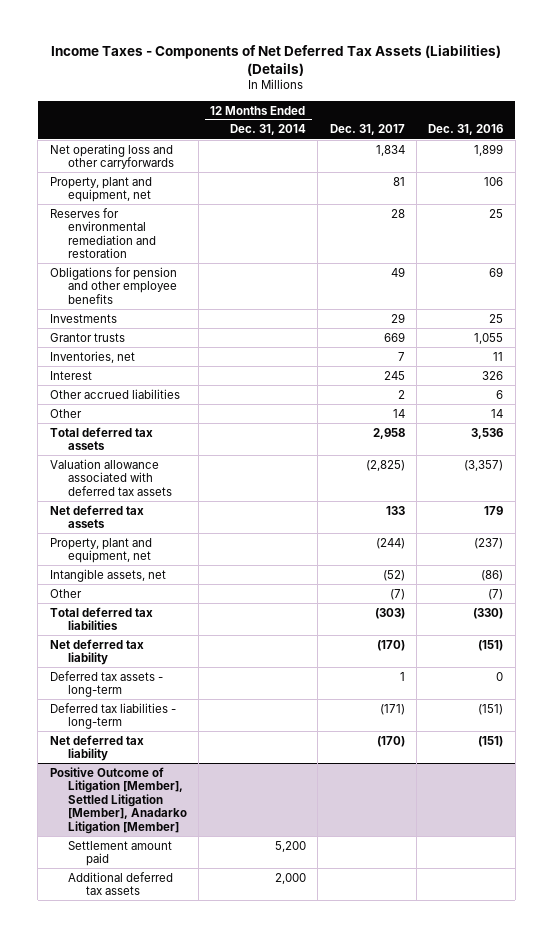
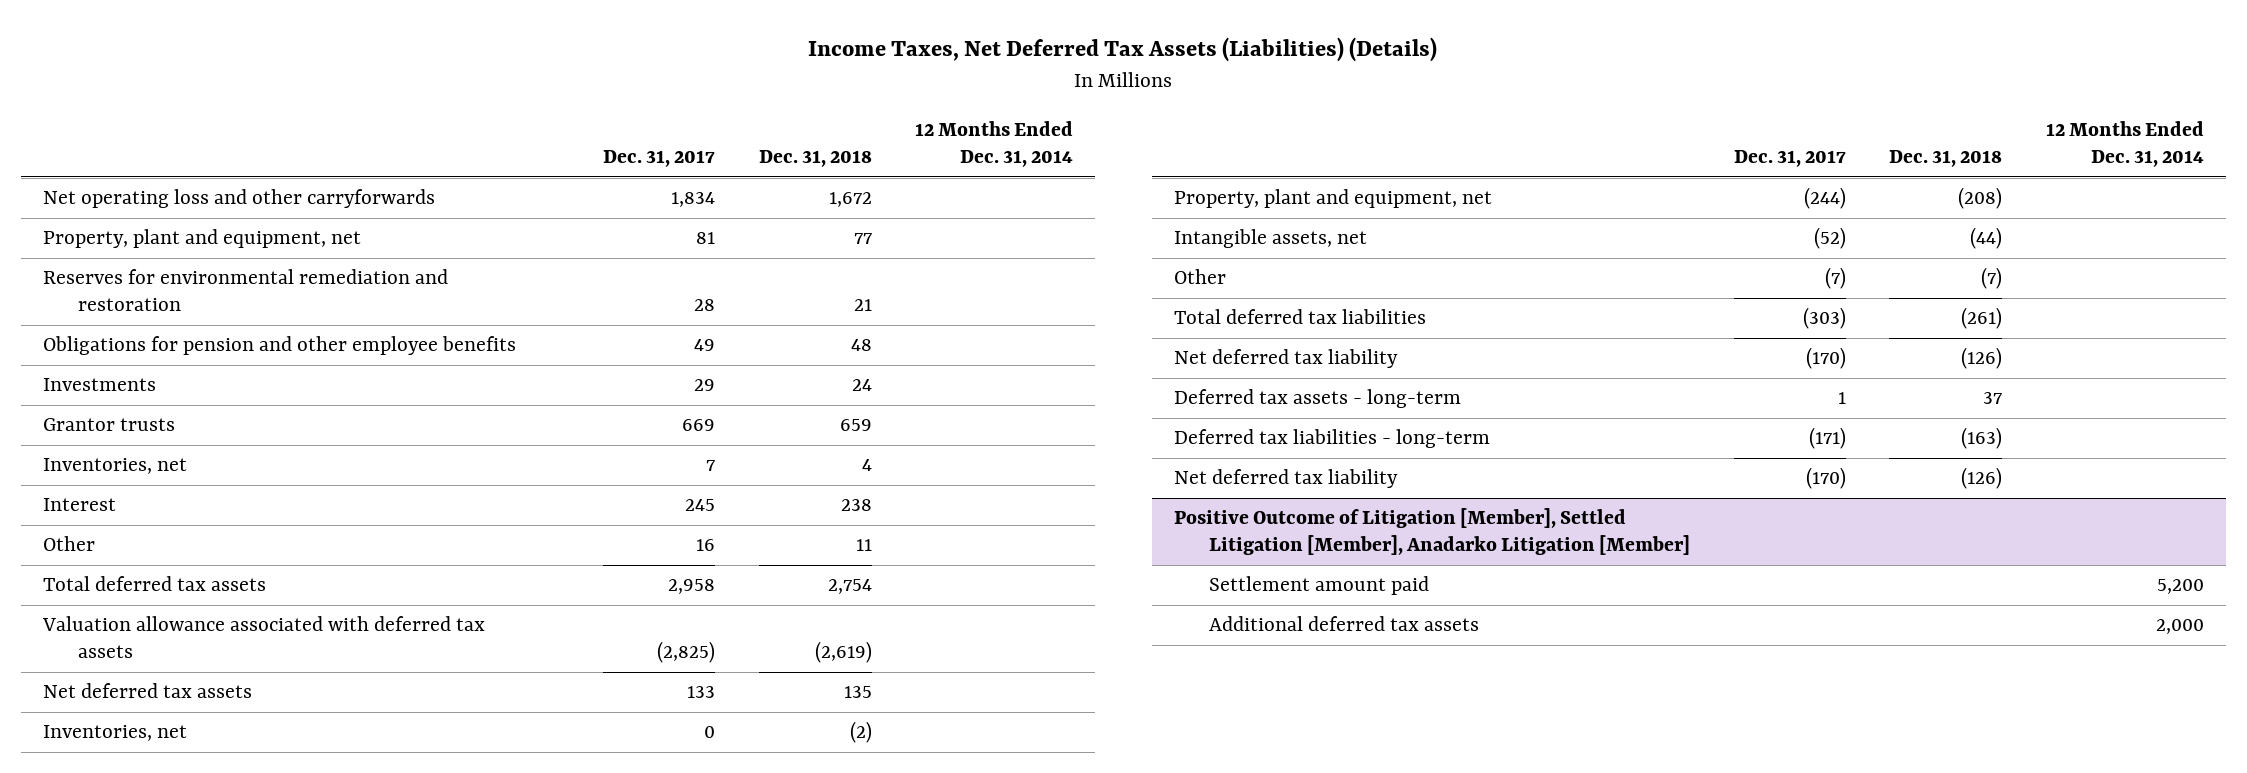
- Income Taxes - Components of Net Deferred Tax Assets (Liabilities) (Details)
+ Income Taxes, Net Deferred Tax Assets (Liabilities) (Details)
- | 12 Months Ended Dec. 31, 2014 | Dec. 31, 2017 | Dec. 31, 2016
+ | Dec. 31, 2017 | Dec. 31, 2018 | 12 Months Ended Dec. 31, 2014
- Other accrued liabilities | | 2 | 6
- Other | | 14 | 14
+ Other | 16 | 11 |
+ Inventories, net | 0 | (2) |

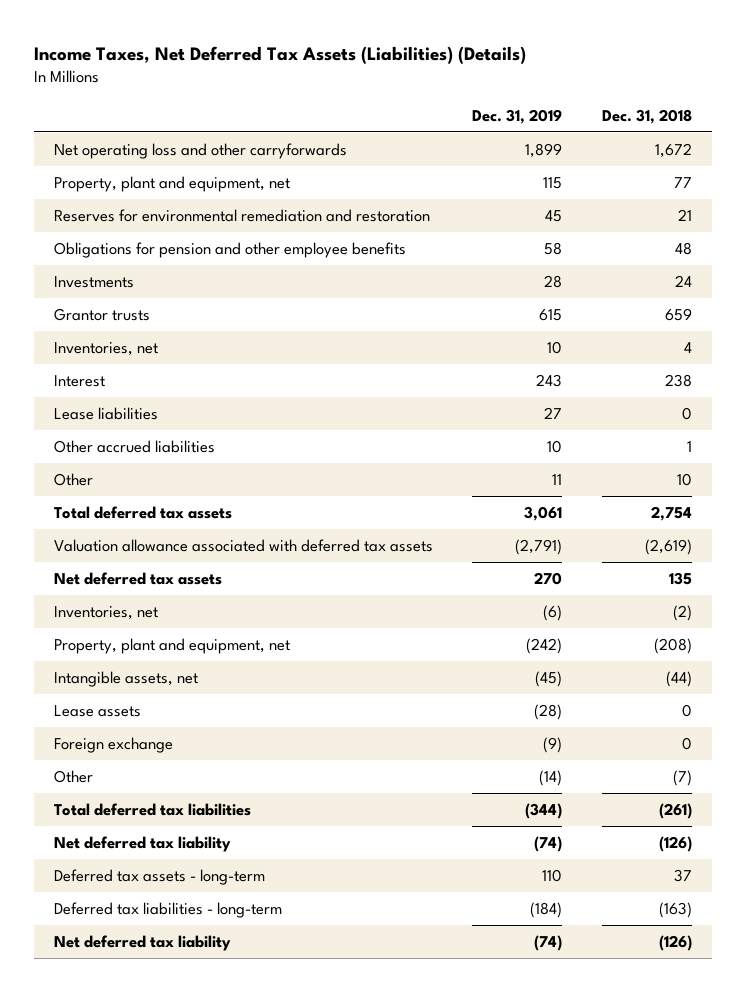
- | Dec. 31, 2017 | Dec. 31, 2018 | 12 Months Ended Dec. 31, 2014
+ | Dec. 31, 2019 | Dec. 31, 2018
- Other | 16 | 11 |
+ Lease liabilities | 27 | 0
+ Other accrued liabilities | 10 | 1
+ Other | 11 | 10
+ Lease assets | (28) | 0
+ Foreign exchange | (9) | 0
- Positive Outcome of Litigation [Member], Settled Litigation [Member], Anadarko Litigation [Member]
- Settlement amount paid | | | 5,200
- Additional deferred tax assets | | | 2,000

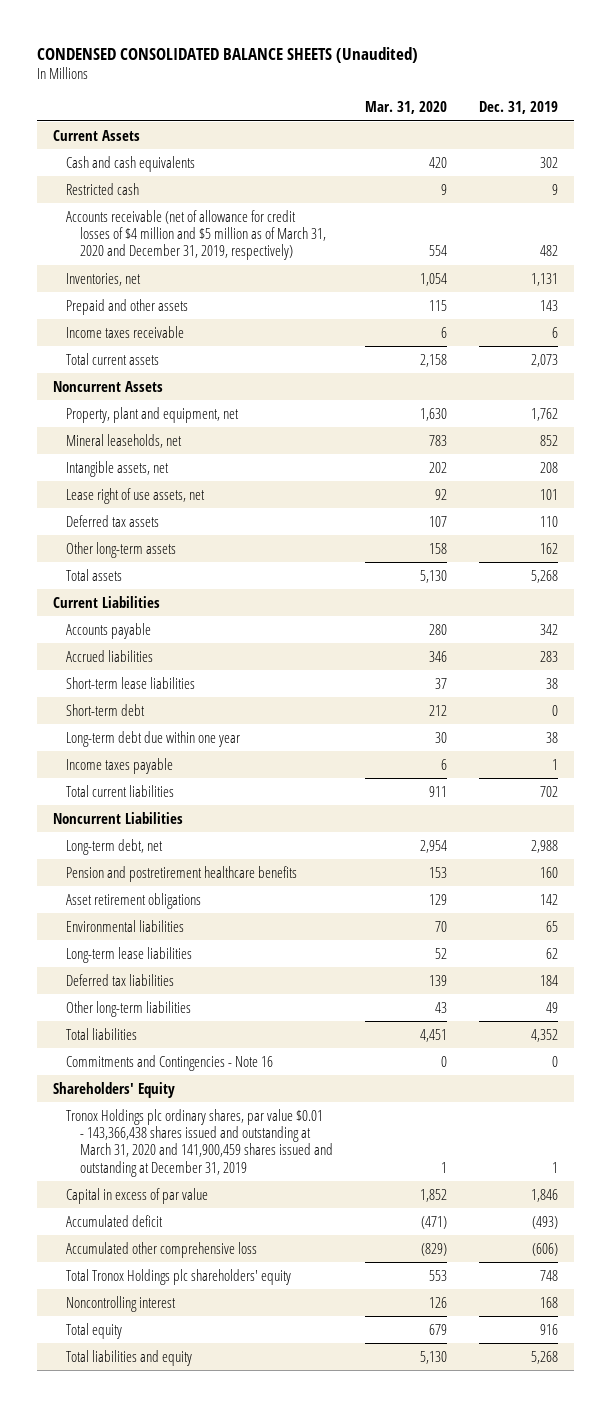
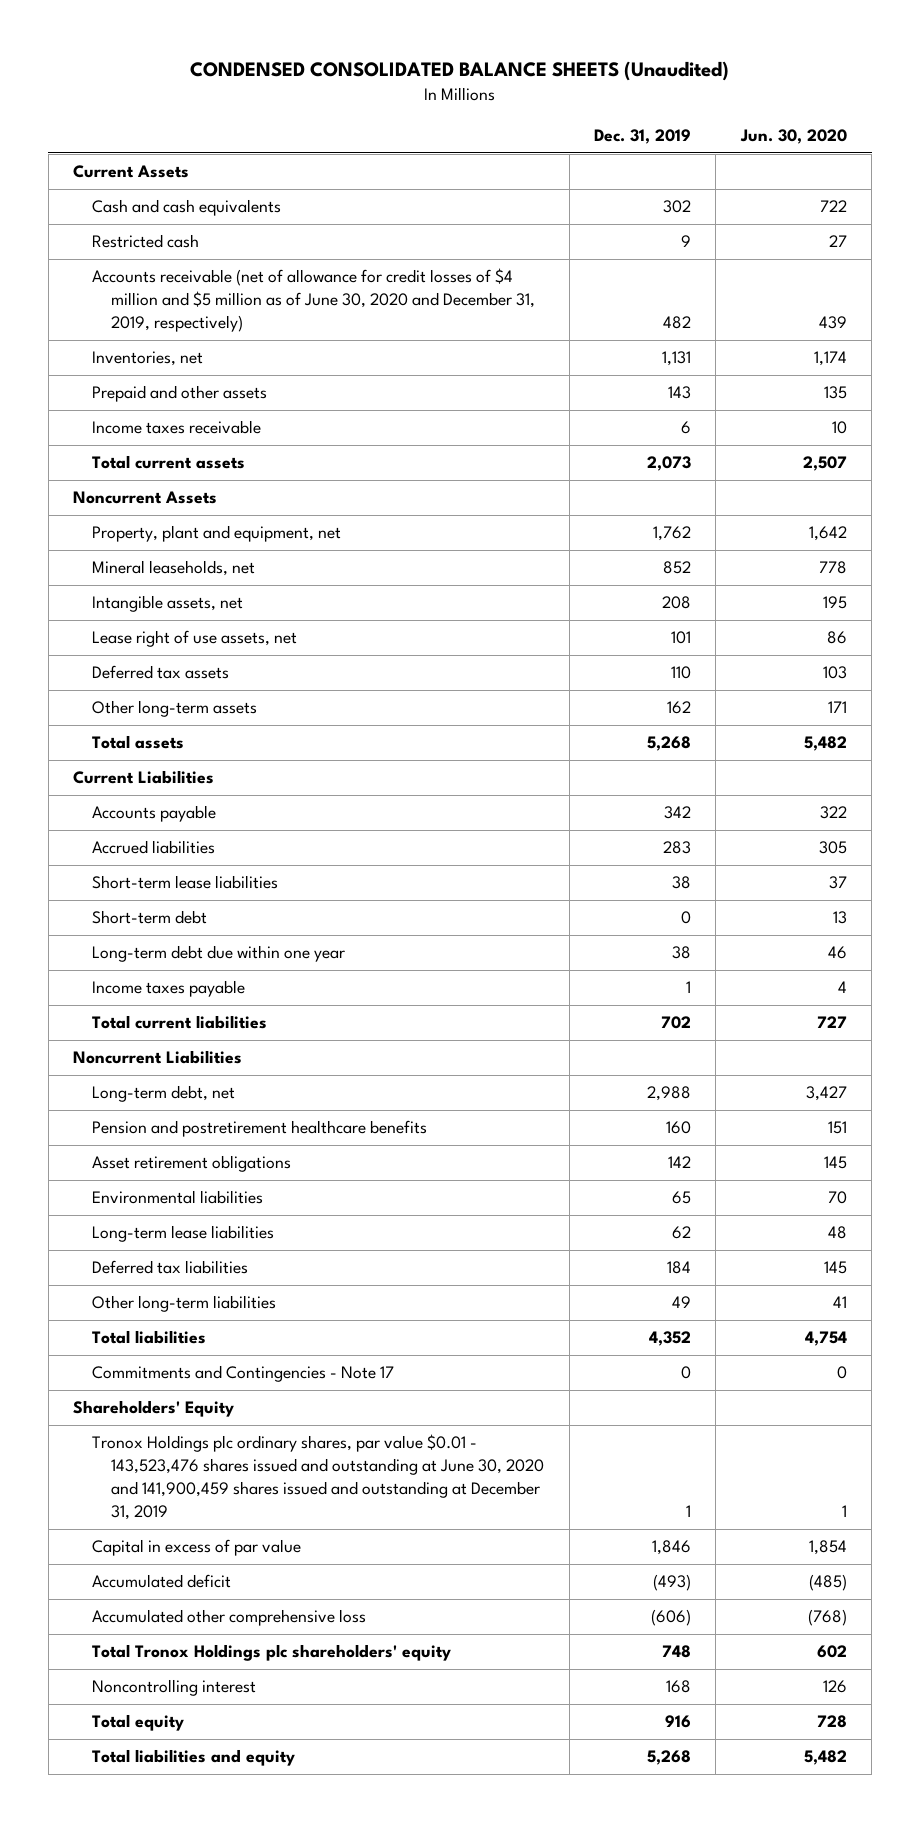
- | Mar. 31, 2020 | Dec. 31, 2019
+ | Dec. 31, 2019 | Jun. 30, 2020
- Accounts receivable (net of allowance for credit losses of $4 million and $5 million as of March 31, 2020 and December 31, 2019, respectively) | 554 | 482
+ Accounts receivable (net of allowance for credit losses of $4 million and $5 million as of June 30, 2020 and December 31, 2019, respectively) | 482 | 439
- Commitments and Contingencies - Note 16 | 0 | 0
+ Commitments and Contingencies - Note 17 | 0 | 0
- Tronox Holdings plc ordinary shares, par value $0.01 - 143,366,438 shares issued and outstanding at March 31, 2020 and 141,900,459 shares issued and outstanding at December 31, 2019 | 1 | 1
+ Tronox Holdings plc ordinary shares, par value $0.01 - 143,523,476 shares issued and outstanding at June 30, 2020 and 141,900,459 shares issued and outstanding at December 31, 2019 | 1 | 1

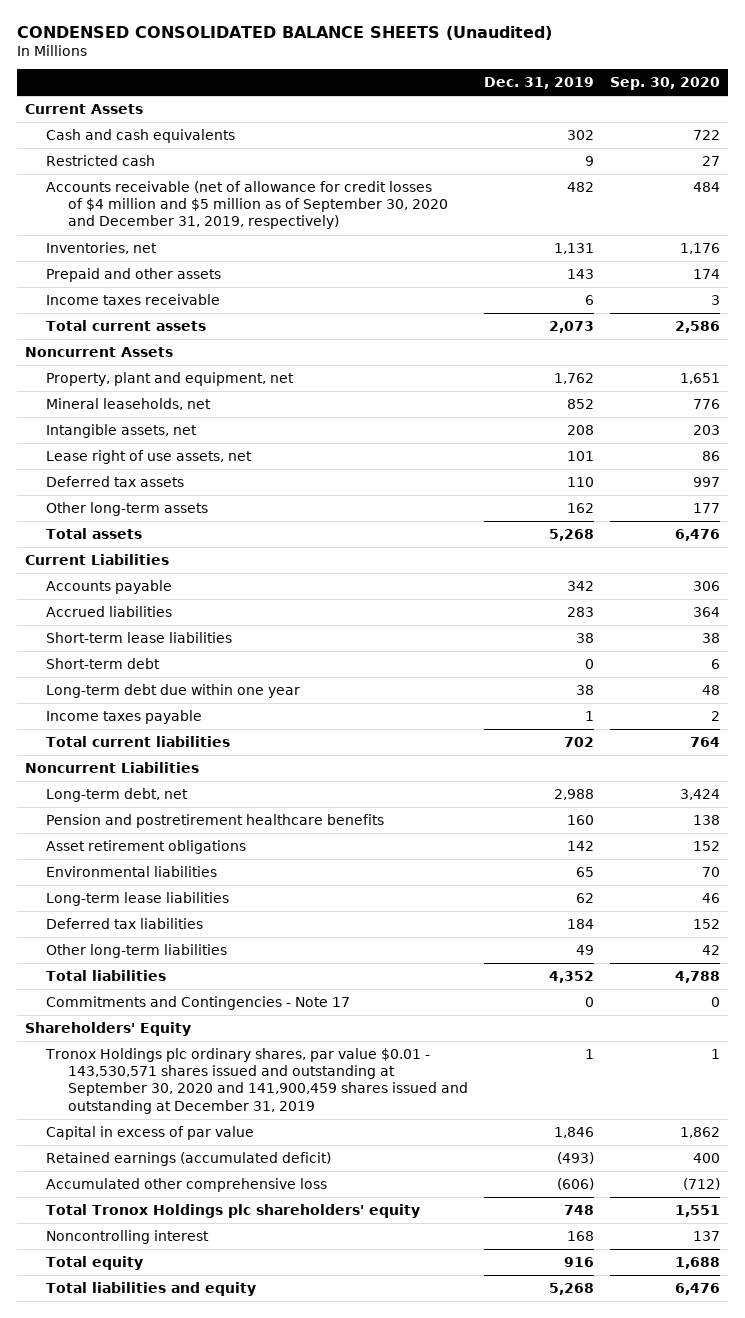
- | Dec. 31, 2019 | Jun. 30, 2020
+ | Dec. 31, 2019 | Sep. 30, 2020
- Accounts receivable (net of allowance for credit losses of $4 million and $5 million as of June 30, 2020 and December 31, 2019, respectively) | 482 | 439
+ Accounts receivable (net of allowance for credit losses of $4 million and $5 million as of September 30, 2020 and December 31, 2019, respectively) | 482 | 484
- Tronox Holdings plc ordinary shares, par value $0.01 - 143,523,476 shares issued and outstanding at June 30, 2020 and 141,900,459 shares issued and outstanding at December 31, 2019 | 1 | 1
+ Tronox Holdings plc ordinary shares, par value $0.01 - 143,530,571 shares issued and outstanding at September 30, 2020 and 141,900,459 shares issued and outstanding at December 31, 2019 | 1 | 1
- Accumulated deficit | (493) | (485)
+ Retained earnings (accumulated deficit) | (493) | 400

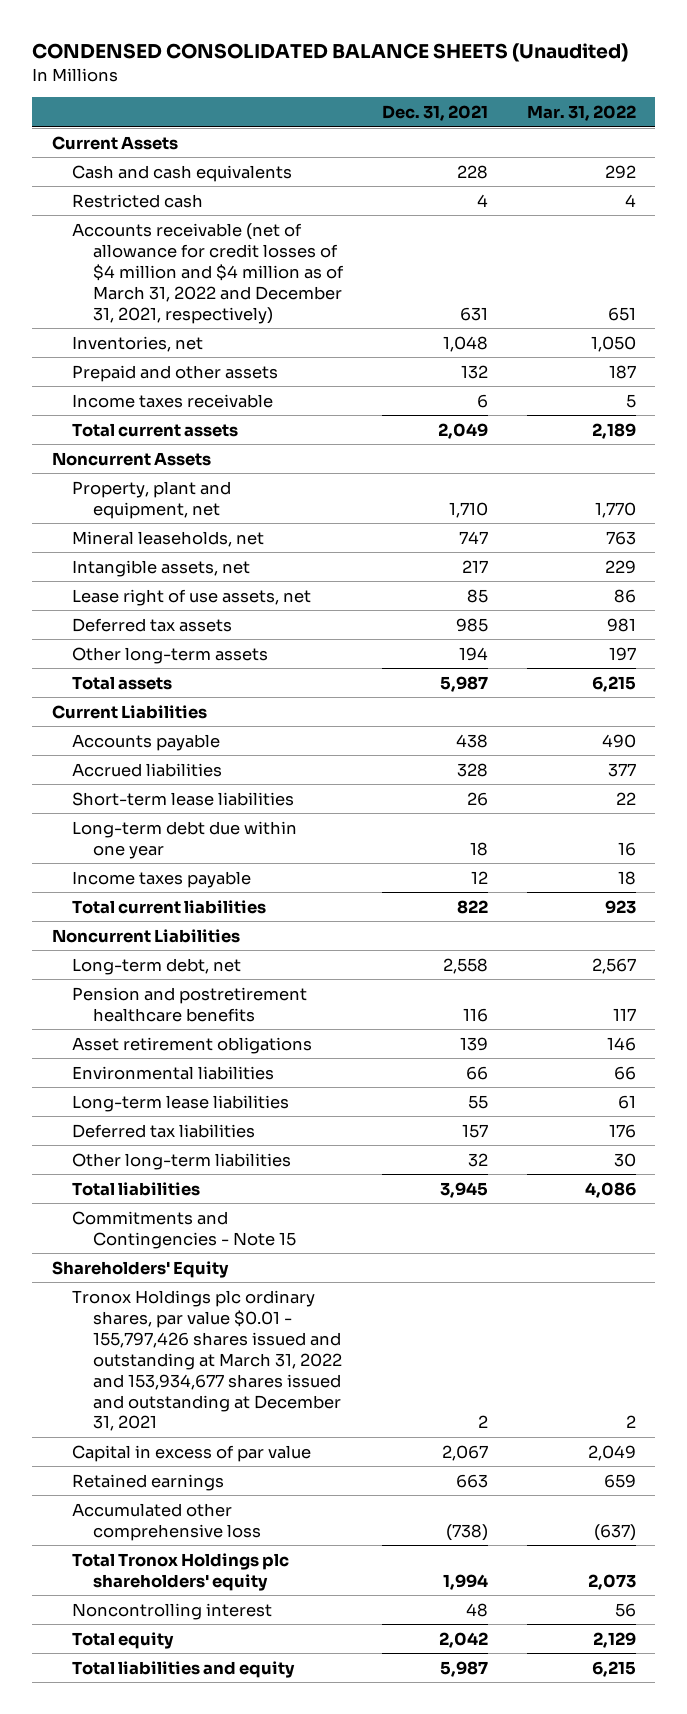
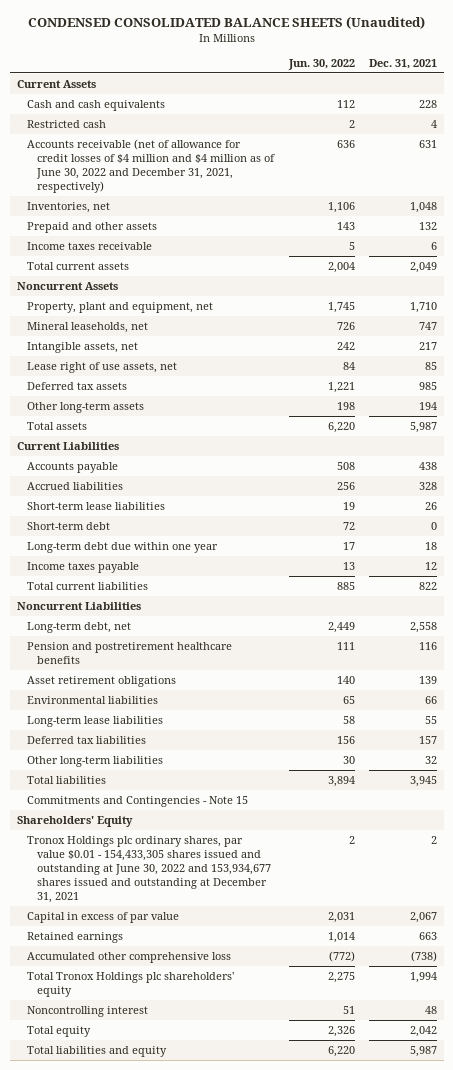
- | Dec. 31, 2021 | Mar. 31, 2022
+ | Jun. 30, 2022 | Dec. 31, 2021
- Accounts receivable (net of allowance for credit losses of $4 million and $4 million as of March 31, 2022 and December 31, 2021, respectively) | 631 | 651
+ Accounts receivable (net of allowance for credit losses of $4 million and $4 million as of June 30, 2022 and December 31, 2021, respectively) | 636 | 631
+ Short-term debt | 72 | 0
- Tronox Holdings plc ordinary shares, par value $0.01 - 155,797,426 shares issued and outstanding at March 31, 2022 and 153,934,677 shares issued and outstanding at December 31, 2021 | 2 | 2
+ Tronox Holdings plc ordinary shares, par value $0.01 - 154,433,305 shares issued and outstanding at June 30, 2022 and 153,934,677 shares issued and outstanding at December 31, 2021 | 2 | 2

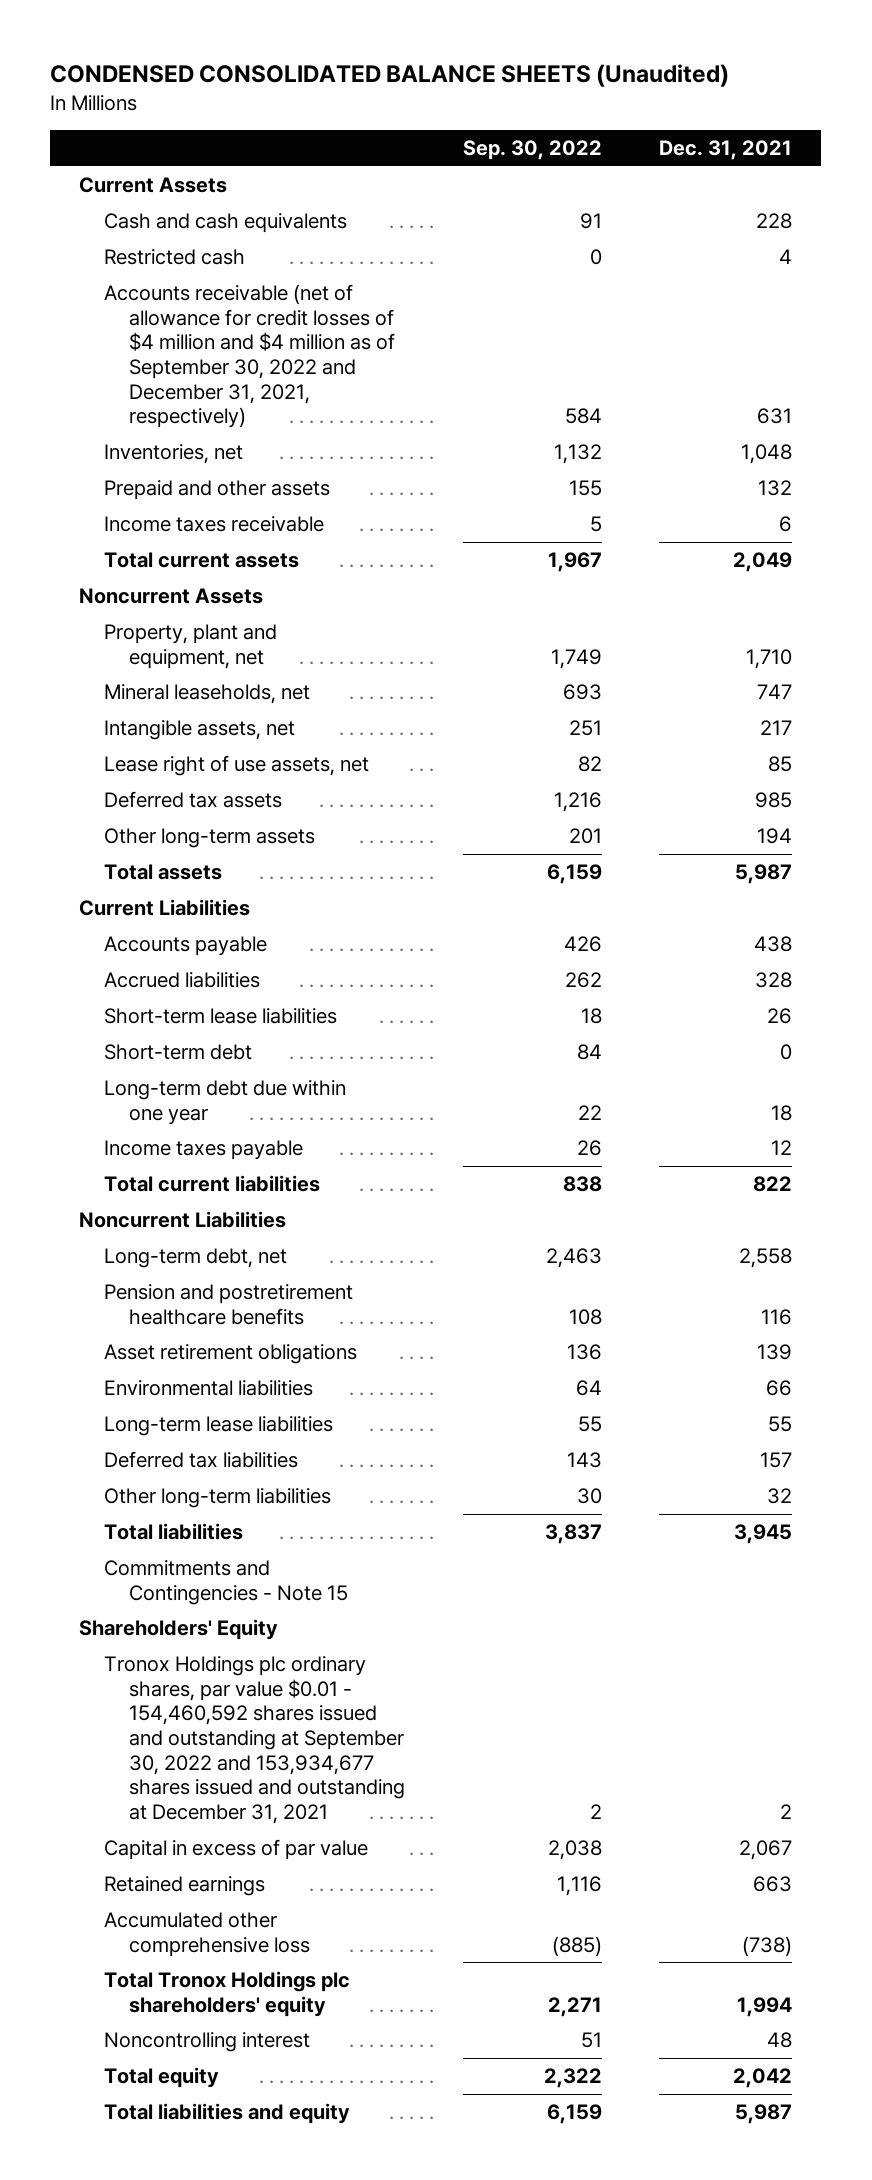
- | Jun. 30, 2022 | Dec. 31, 2021
+ | Sep. 30, 2022 | Dec. 31, 2021
- Accounts receivable (net of allowance for credit losses of $4 million and $4 million as of June 30, 2022 and December 31, 2021, respectively) | 636 | 631
+ Accounts receivable (net of allowance for credit losses of $4 million and $4 million as of September 30, 2022 and December 31, 2021, respectively) | 584 | 631
- Tronox Holdings plc ordinary shares, par value $0.01 - 154,433,305 shares issued and outstanding at June 30, 2022 and 153,934,677 shares issued and outstanding at December 31, 2021 | 2 | 2
+ Tronox Holdings plc ordinary shares, par value $0.01 - 154,460,592 shares issued and outstanding at September 30, 2022 and 153,934,677 shares issued and outstanding at December 31, 2021 | 2 | 2

